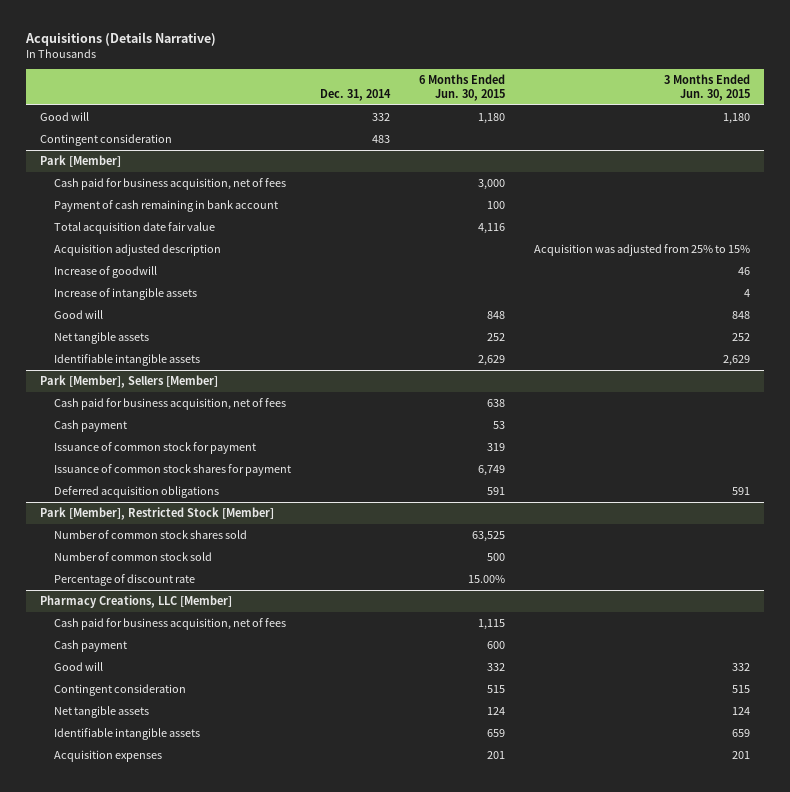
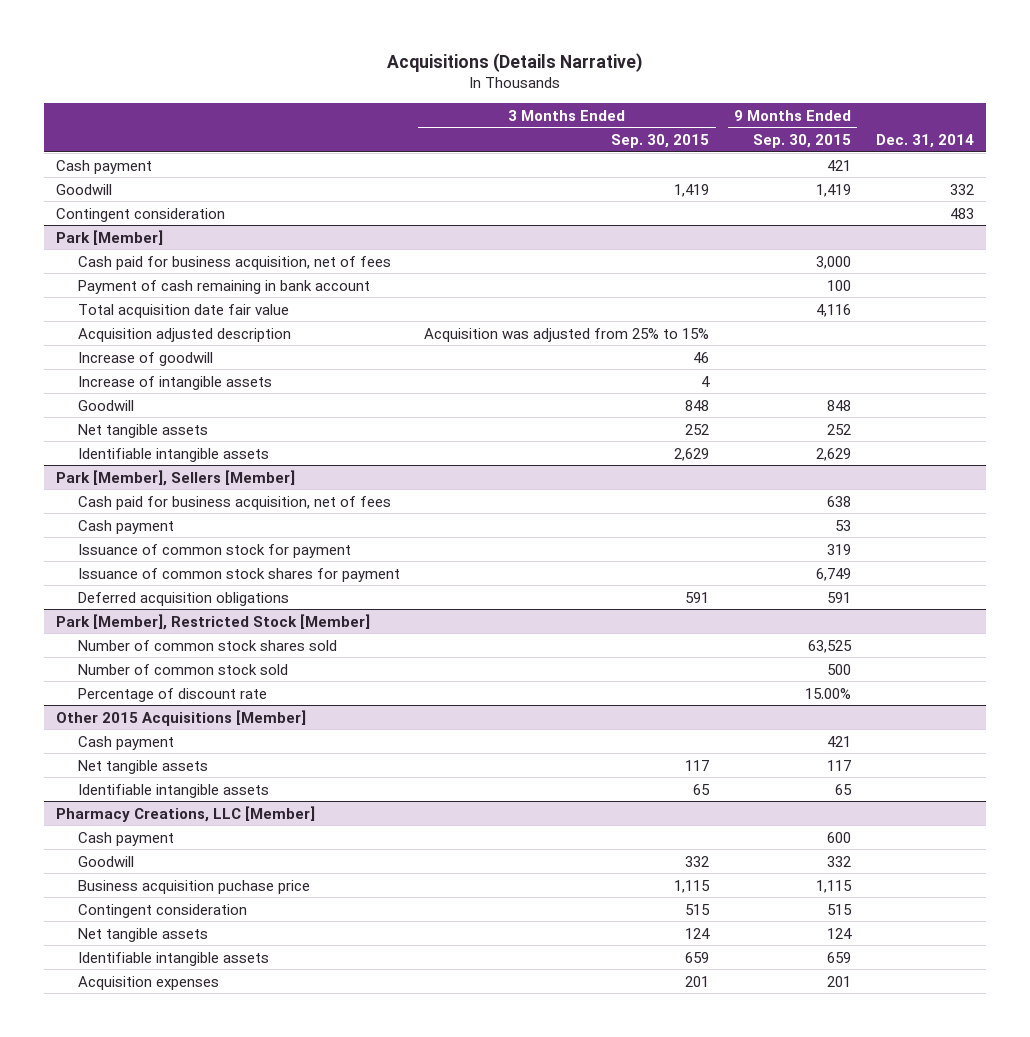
- | Dec. 31, 2014 | 6 Months Ended Jun. 30, 2015 | 3 Months Ended Jun. 30, 2015
+ | 3 Months Ended Sep. 30, 2015 | 9 Months Ended Sep. 30, 2015 | Dec. 31, 2014
- Good will | 332 | 1,180 | 1,180
+ Cash payment | | 421 |
+ Goodwill | 1,419 | 1,419 | 332
@ Park [Member]
- Good will | | 848 | 848
+ Goodwill | 848 | 848 |
+ Other 2015 Acquisitions [Member]
+ Cash payment | | 421 |
+ Net tangible assets | 117 | 117 |
+ Identifiable intangible assets | 65 | 65 |
@ Pharmacy Creations, LLC [Member]
- Cash paid for business acquisition, net of fees | | 1,115 |
- Good will | | 332 | 332
+ Goodwill | 332 | 332 |
+ Business acquisition puchase price | 1,115 | 1,115 |

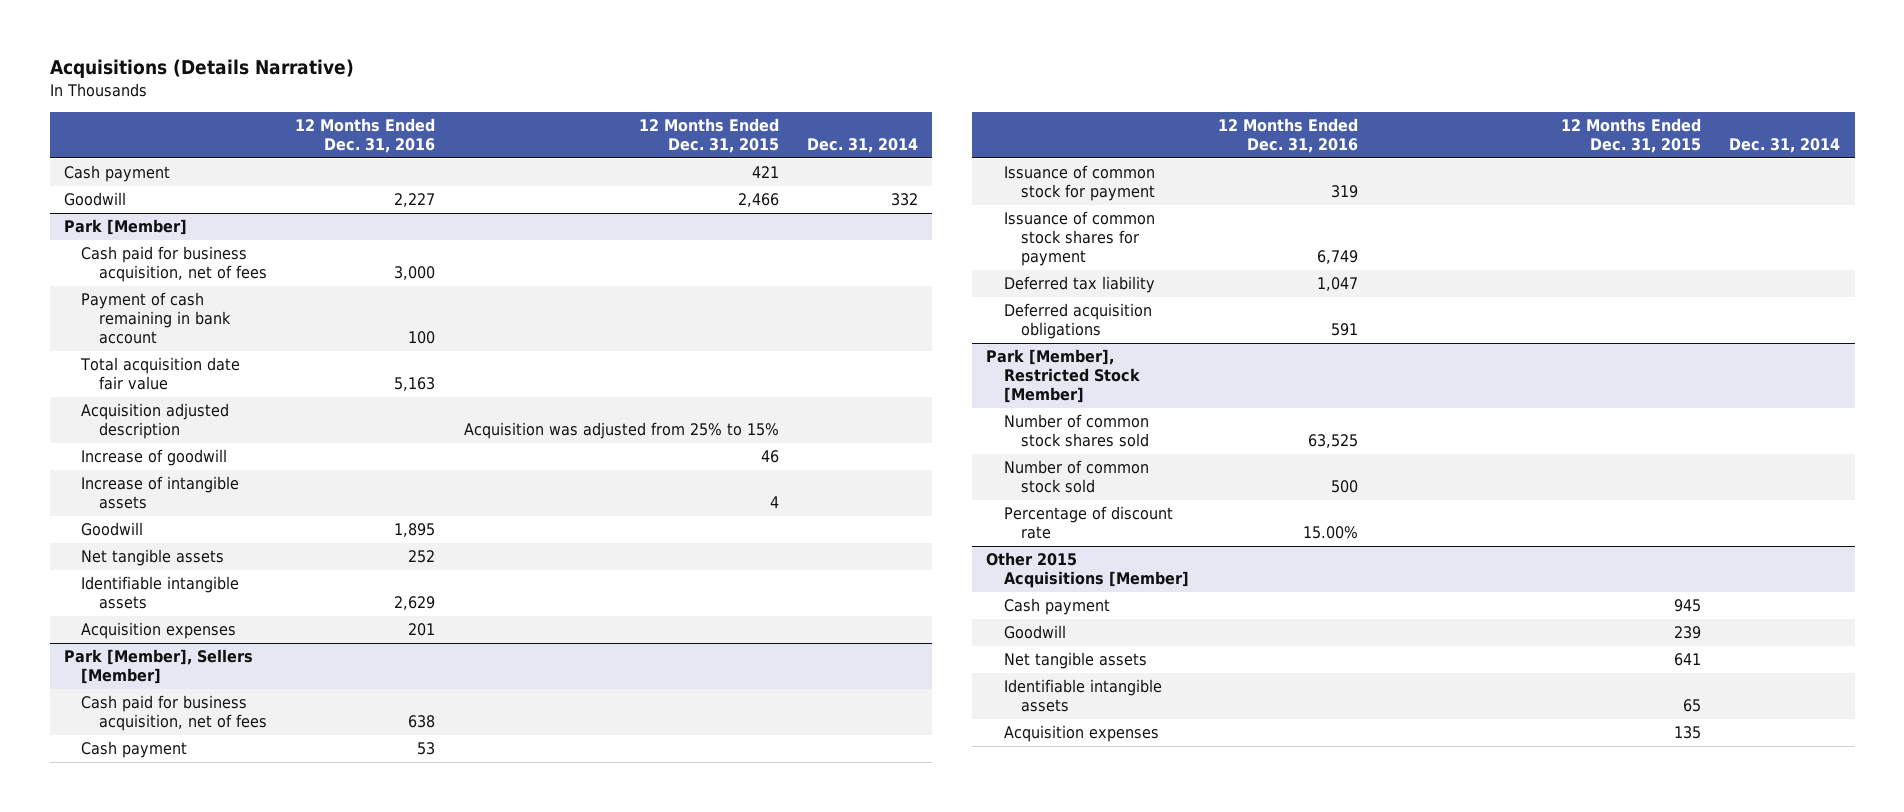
- | 3 Months Ended Sep. 30, 2015 | 9 Months Ended Sep. 30, 2015 | Dec. 31, 2014
+ | 12 Months Ended Dec. 31, 2016 | 12 Months Ended Dec. 31, 2015 | Dec. 31, 2014
- Contingent consideration | | | 483
@ Park [Member]
+ Acquisition expenses | 201 | |
@ Park [Member], Sellers [Member]
+ Deferred tax liability | 1,047 | |
@ Other 2015 Acquisitions [Member]
+ Goodwill | | 239 |
- Pharmacy Creations, LLC [Member]
- Cash payment | | 600 |
- Goodwill | 332 | 332 |
- Business acquisition puchase price | 1,115 | 1,115 |
- Contingent consideration | 515 | 515 |
- Net tangible assets | 124 | 124 |
- Identifiable intangible assets | 659 | 659 |
- Acquisition expenses | 201 | 201 |
@ Other 2015 Acquisitions [Member]
+ Acquisition expenses | | 135 |

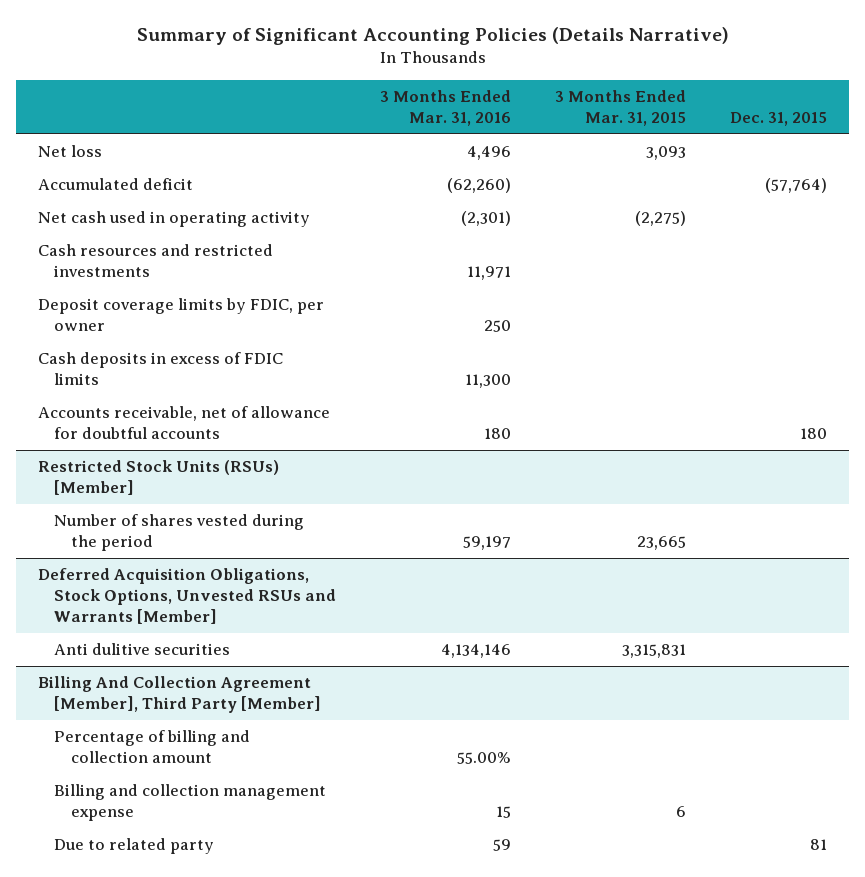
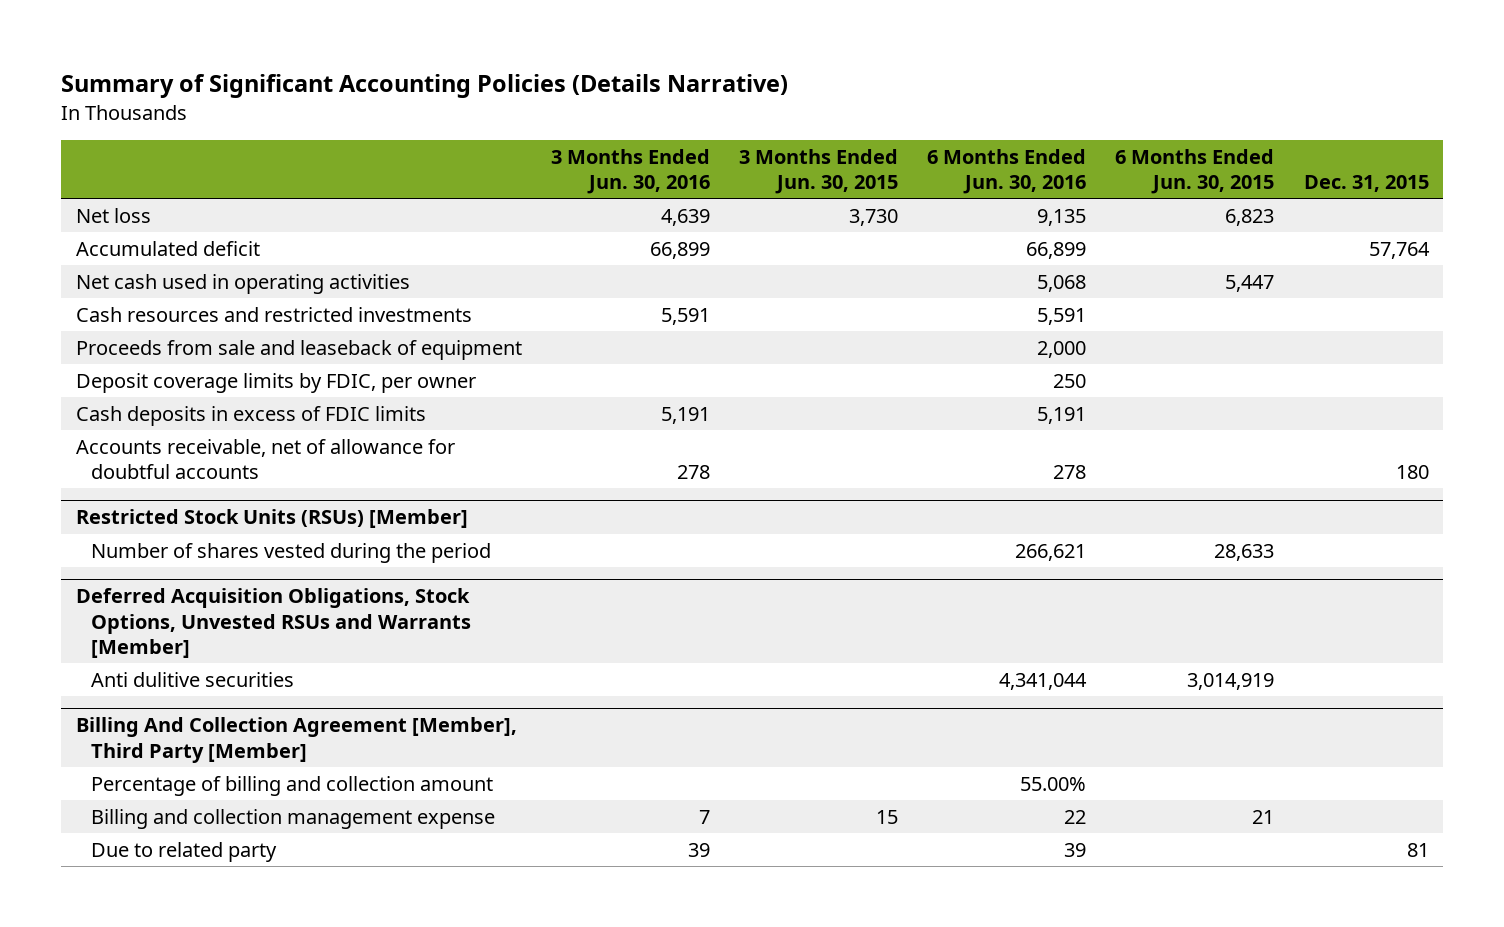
- | 3 Months Ended Mar. 31, 2016 | 3 Months Ended Mar. 31, 2015 | Dec. 31, 2015
+ | 3 Months Ended Jun. 30, 2016 | 3 Months Ended Jun. 30, 2015 | 6 Months Ended Jun. 30, 2016 | 6 Months Ended Jun. 30, 2015 | Dec. 31, 2015
- Accumulated deficit | (62,260) | | (57,764)
- Net cash used in operating activity | (2,301) | (2,275) |
+ Accumulated deficit | 66,899 | | 66,899 | | 57,764
+ Net cash used in operating activities | | | 5,068 | 5,447 |
+ Proceeds from sale and leaseback of equipment | | | 2,000 | |

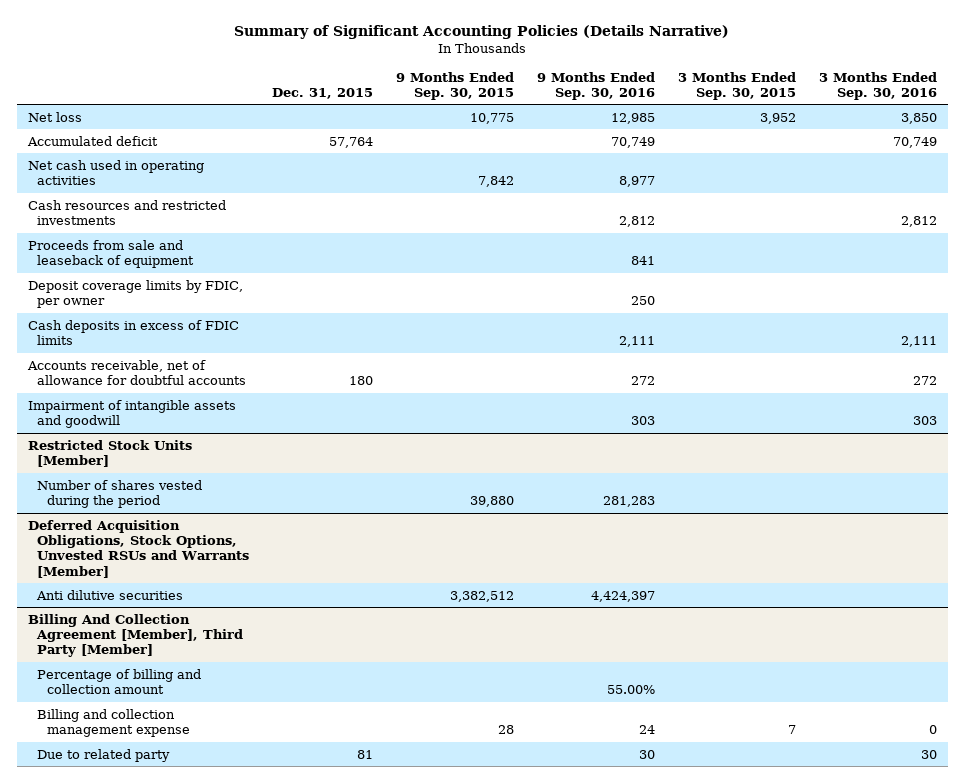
- | 3 Months Ended Jun. 30, 2016 | 3 Months Ended Jun. 30, 2015 | 6 Months Ended Jun. 30, 2016 | 6 Months Ended Jun. 30, 2015 | Dec. 31, 2015
+ | Dec. 31, 2015 | 9 Months Ended Sep. 30, 2015 | 9 Months Ended Sep. 30, 2016 | 3 Months Ended Sep. 30, 2015 | 3 Months Ended Sep. 30, 2016
- Restricted Stock Units (RSUs) [Member]
+ Impairment of intangible assets and goodwill | | | 303 | | 303
+ Restricted Stock Units [Member]
@ Deferred Acquisition Obligations, Stock Options, Unvested RSUs and Warrants [Member]
- Anti dulitive securities | | | 4,341,044 | 3,014,919 |
+ Anti dilutive securities | | 3,382,512 | 4,424,397 | |

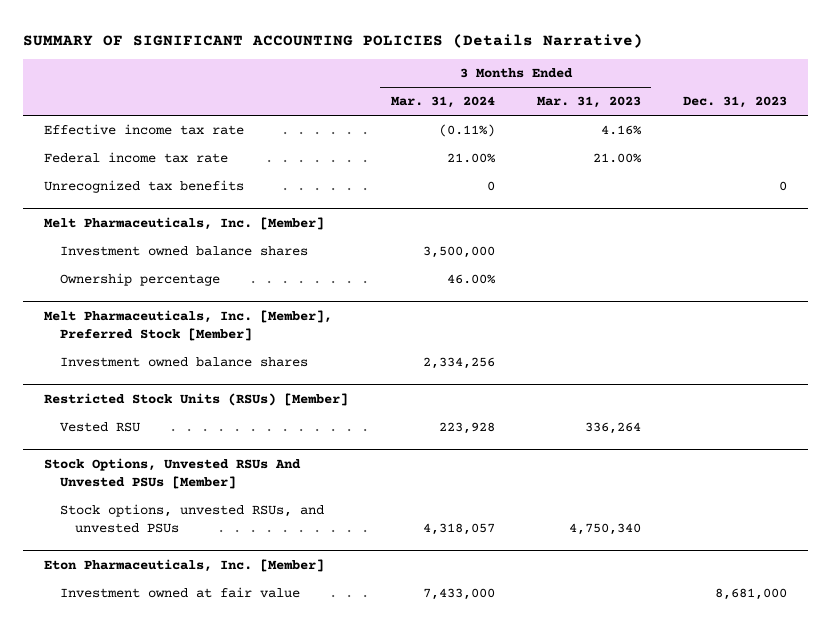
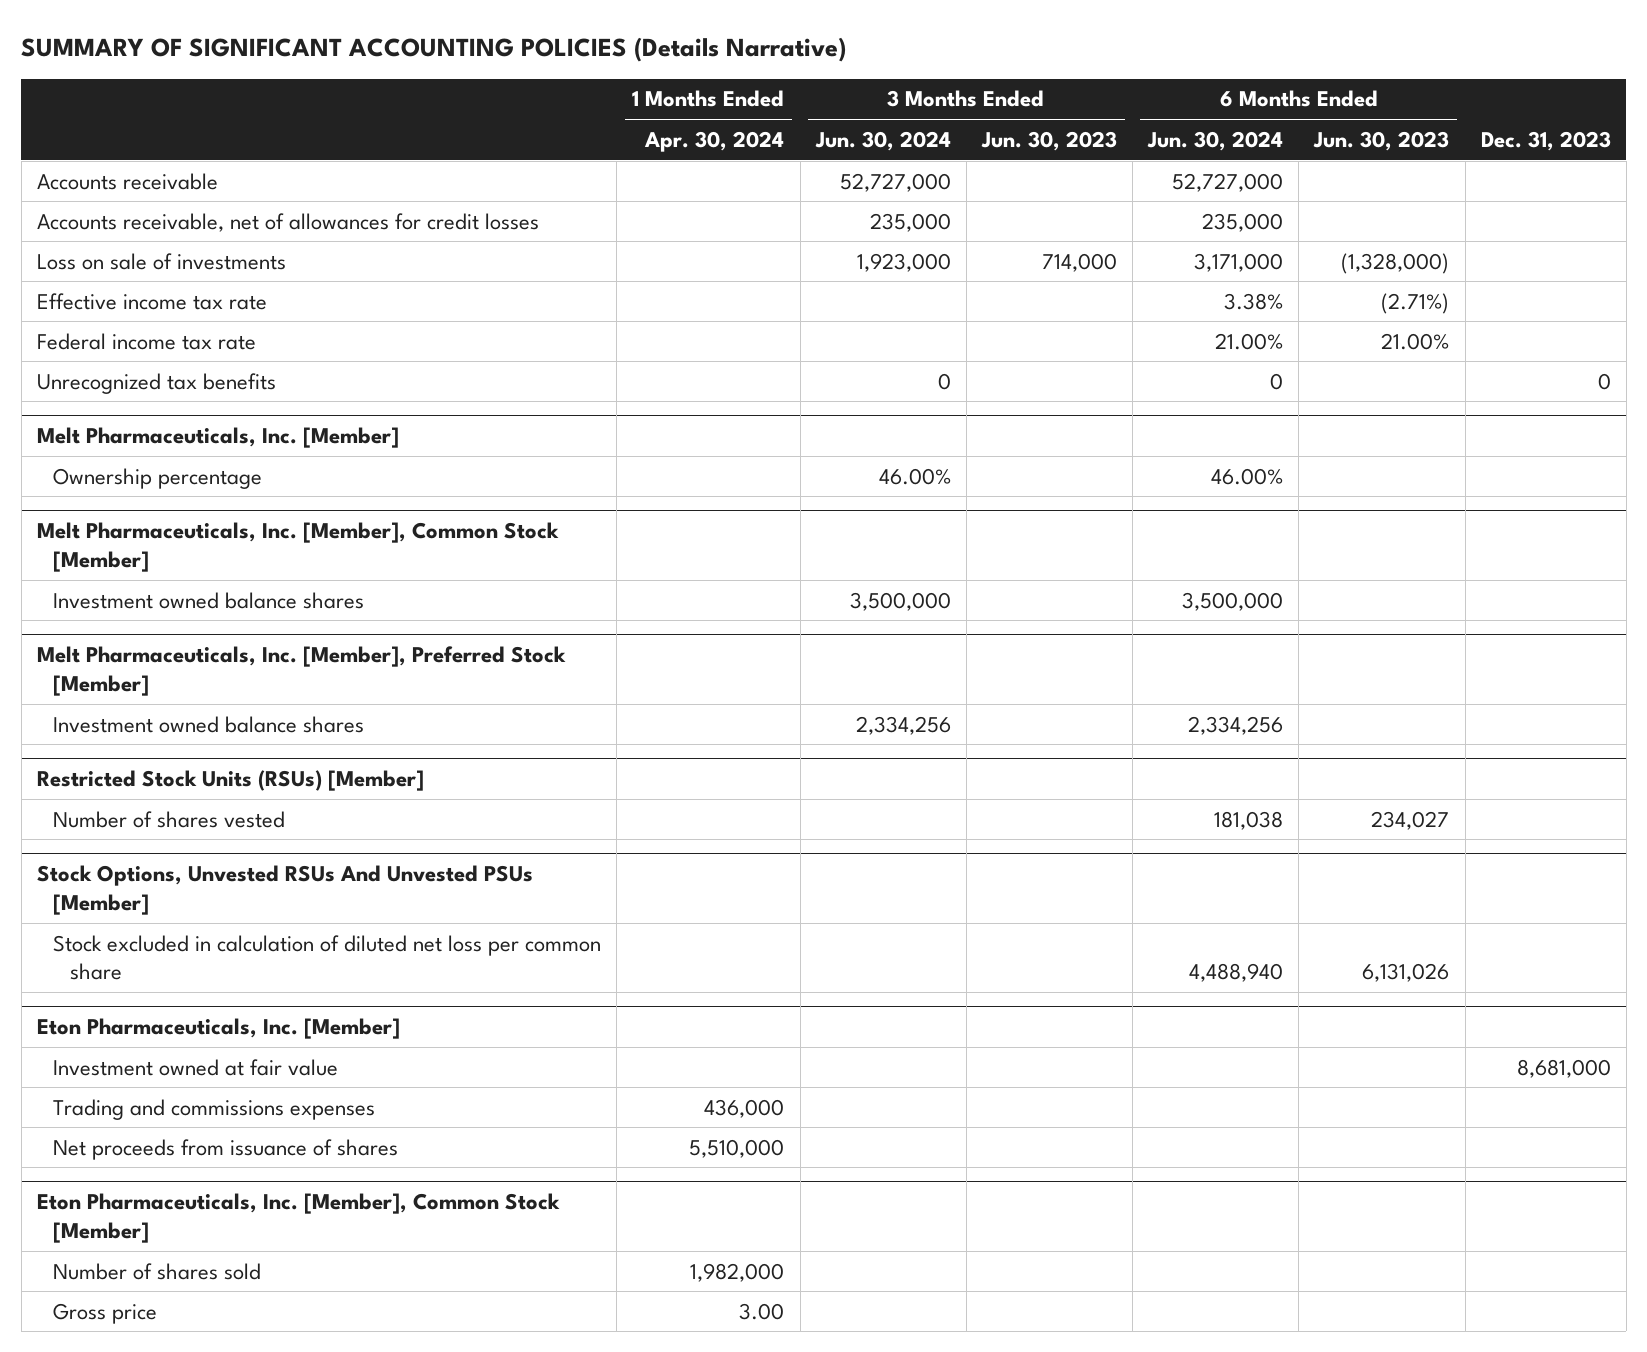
- | 3 Months Ended Mar. 31, 2024 | 3 Months Ended Mar. 31, 2023 | Dec. 31, 2023
+ | 1 Months Ended Apr. 30, 2024 | 3 Months Ended Jun. 30, 2024 | 3 Months Ended Jun. 30, 2023 | 6 Months Ended Jun. 30, 2024 | 6 Months Ended Jun. 30, 2023 | Dec. 31, 2023
+ Accounts receivable | | 52,727,000 | | 52,727,000 | |
+ Accounts receivable, net of allowances for credit losses | | 235,000 | | 235,000 | |
+ Loss on sale of investments | | 1,923,000 | 714,000 | 3,171,000 | (1,328,000) |
@ Melt Pharmaceuticals, Inc. [Member]
- Investment owned balance shares | 3,500,000 | |
+ Melt Pharmaceuticals, Inc. [Member], Common Stock [Member]
+ Investment owned balance shares | | 3,500,000 | | 3,500,000 | |
@ Restricted Stock Units (RSUs) [Member]
- Vested RSU | 223,928 | 336,264 |
+ Number of shares vested | | | | 181,038 | 234,027 |
@ Stock Options, Unvested RSUs And Unvested PSUs [Member]
- Stock options, unvested RSUs, and unvested PSUs | 4,318,057 | 4,750,340 |
+ Stock excluded in calculation of diluted net loss per common share | | | | 4,488,940 | 6,131,026 |
@ Eton Pharmaceuticals, Inc. [Member]
+ Trading and commissions expenses | 436,000 | | | | |
+ Net proceeds from issuance of shares | 5,510,000 | | | | |
+ Eton Pharmaceuticals, Inc. [Member], Common Stock [Member]
+ Number of shares sold | 1,982,000 | | | | |
+ Gross price | 3.00 | | | | |

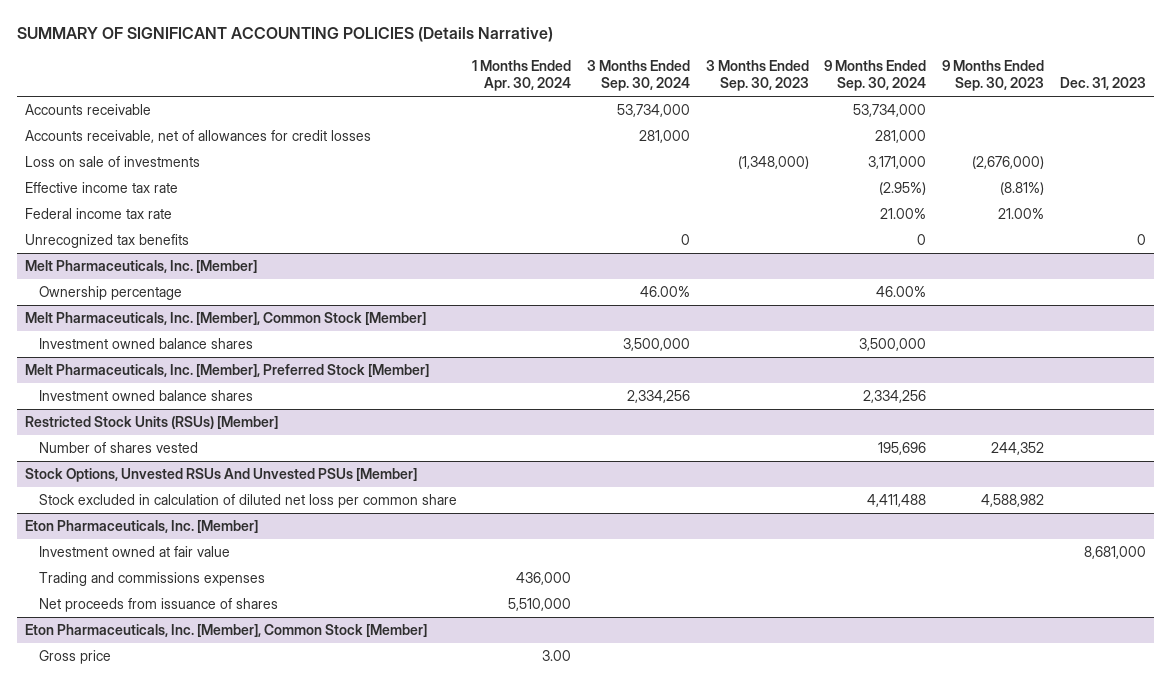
- | 1 Months Ended Apr. 30, 2024 | 3 Months Ended Jun. 30, 2024 | 3 Months Ended Jun. 30, 2023 | 6 Months Ended Jun. 30, 2024 | 6 Months Ended Jun. 30, 2023 | Dec. 31, 2023
+ | 1 Months Ended Apr. 30, 2024 | 3 Months Ended Sep. 30, 2024 | 3 Months Ended Sep. 30, 2023 | 9 Months Ended Sep. 30, 2024 | 9 Months Ended Sep. 30, 2023 | Dec. 31, 2023
@ Eton Pharmaceuticals, Inc. [Member], Common Stock [Member]
- Number of shares sold | 1,982,000 | | | | |

